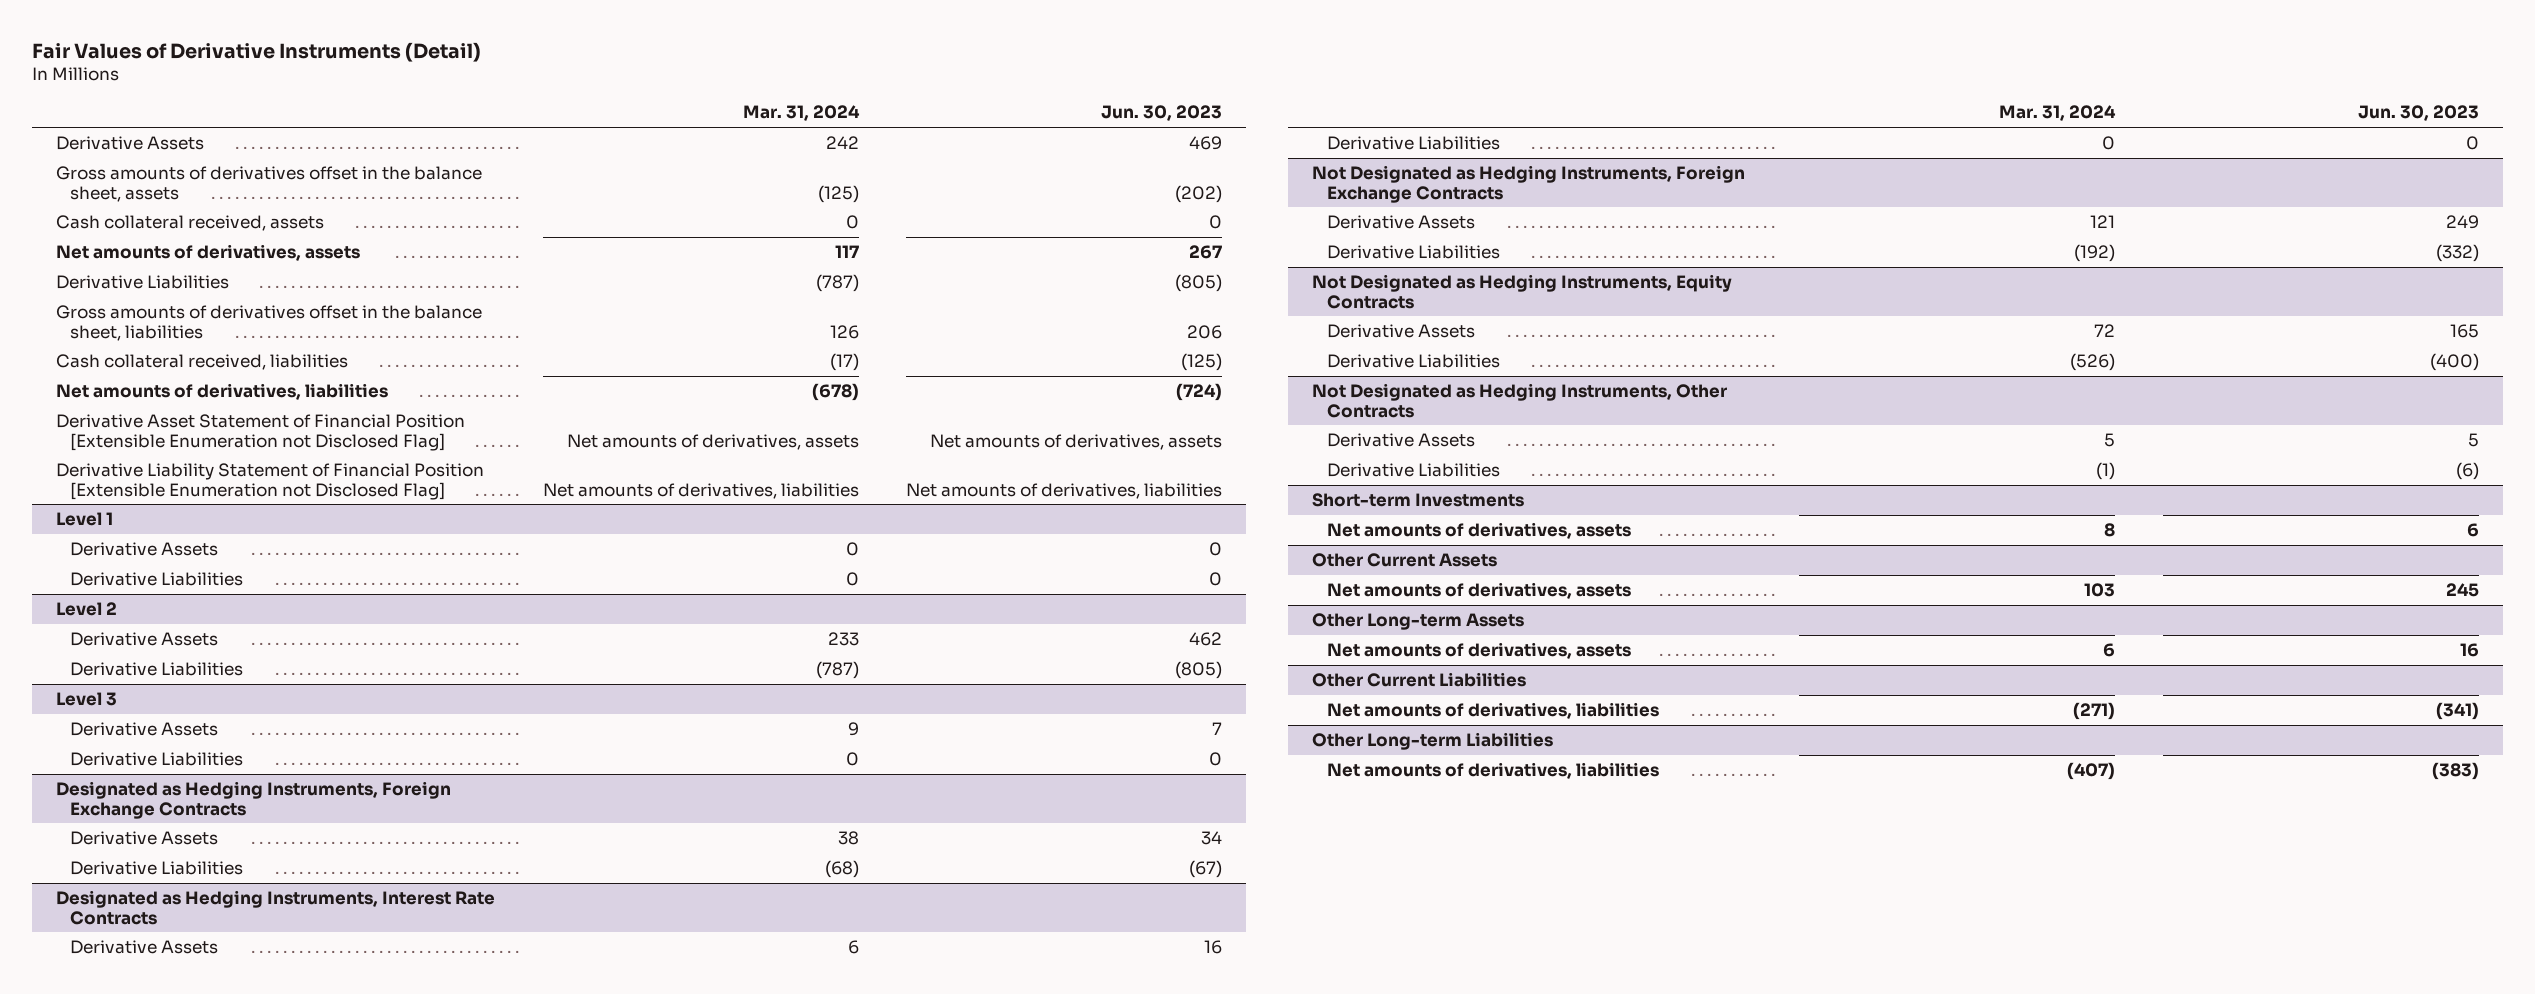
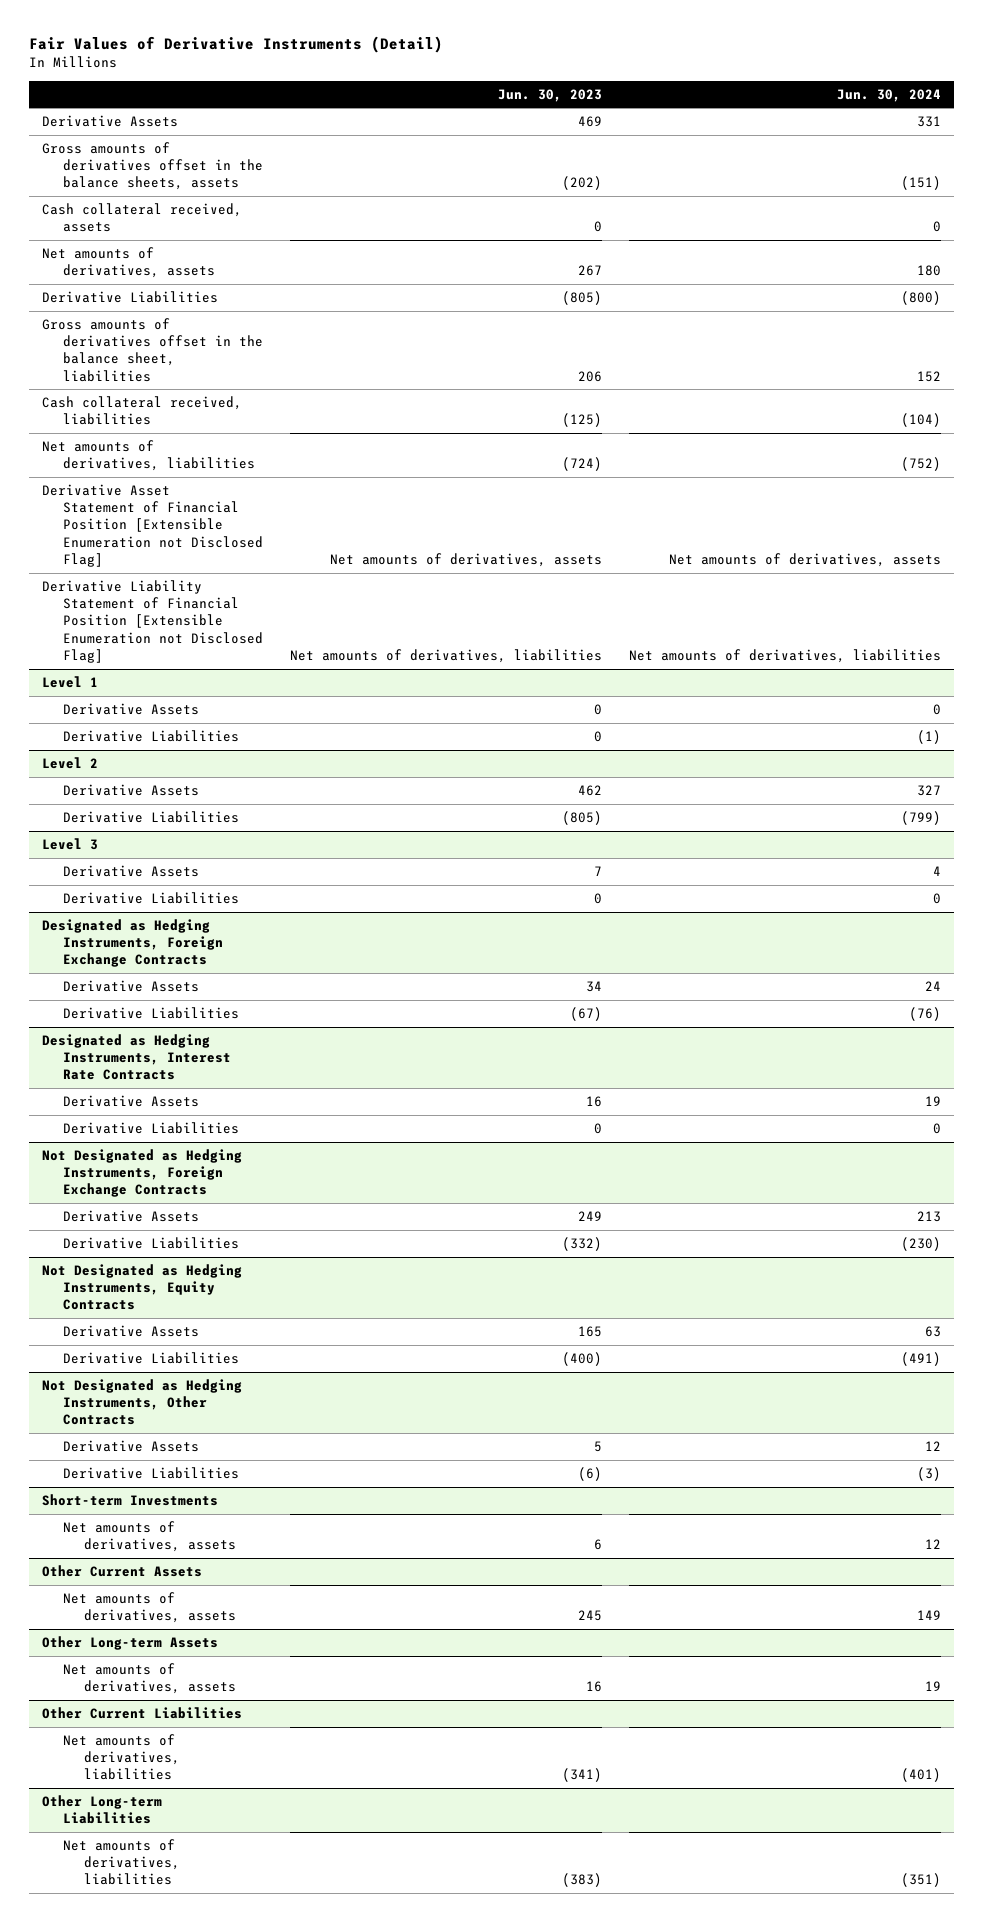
- | Mar. 31, 2024 | Jun. 30, 2023
+ | Jun. 30, 2023 | Jun. 30, 2024
- Gross amounts of derivatives offset in the balance sheet, assets | (125) | (202)
+ Gross amounts of derivatives offset in the balance sheets, assets | (202) | (151)

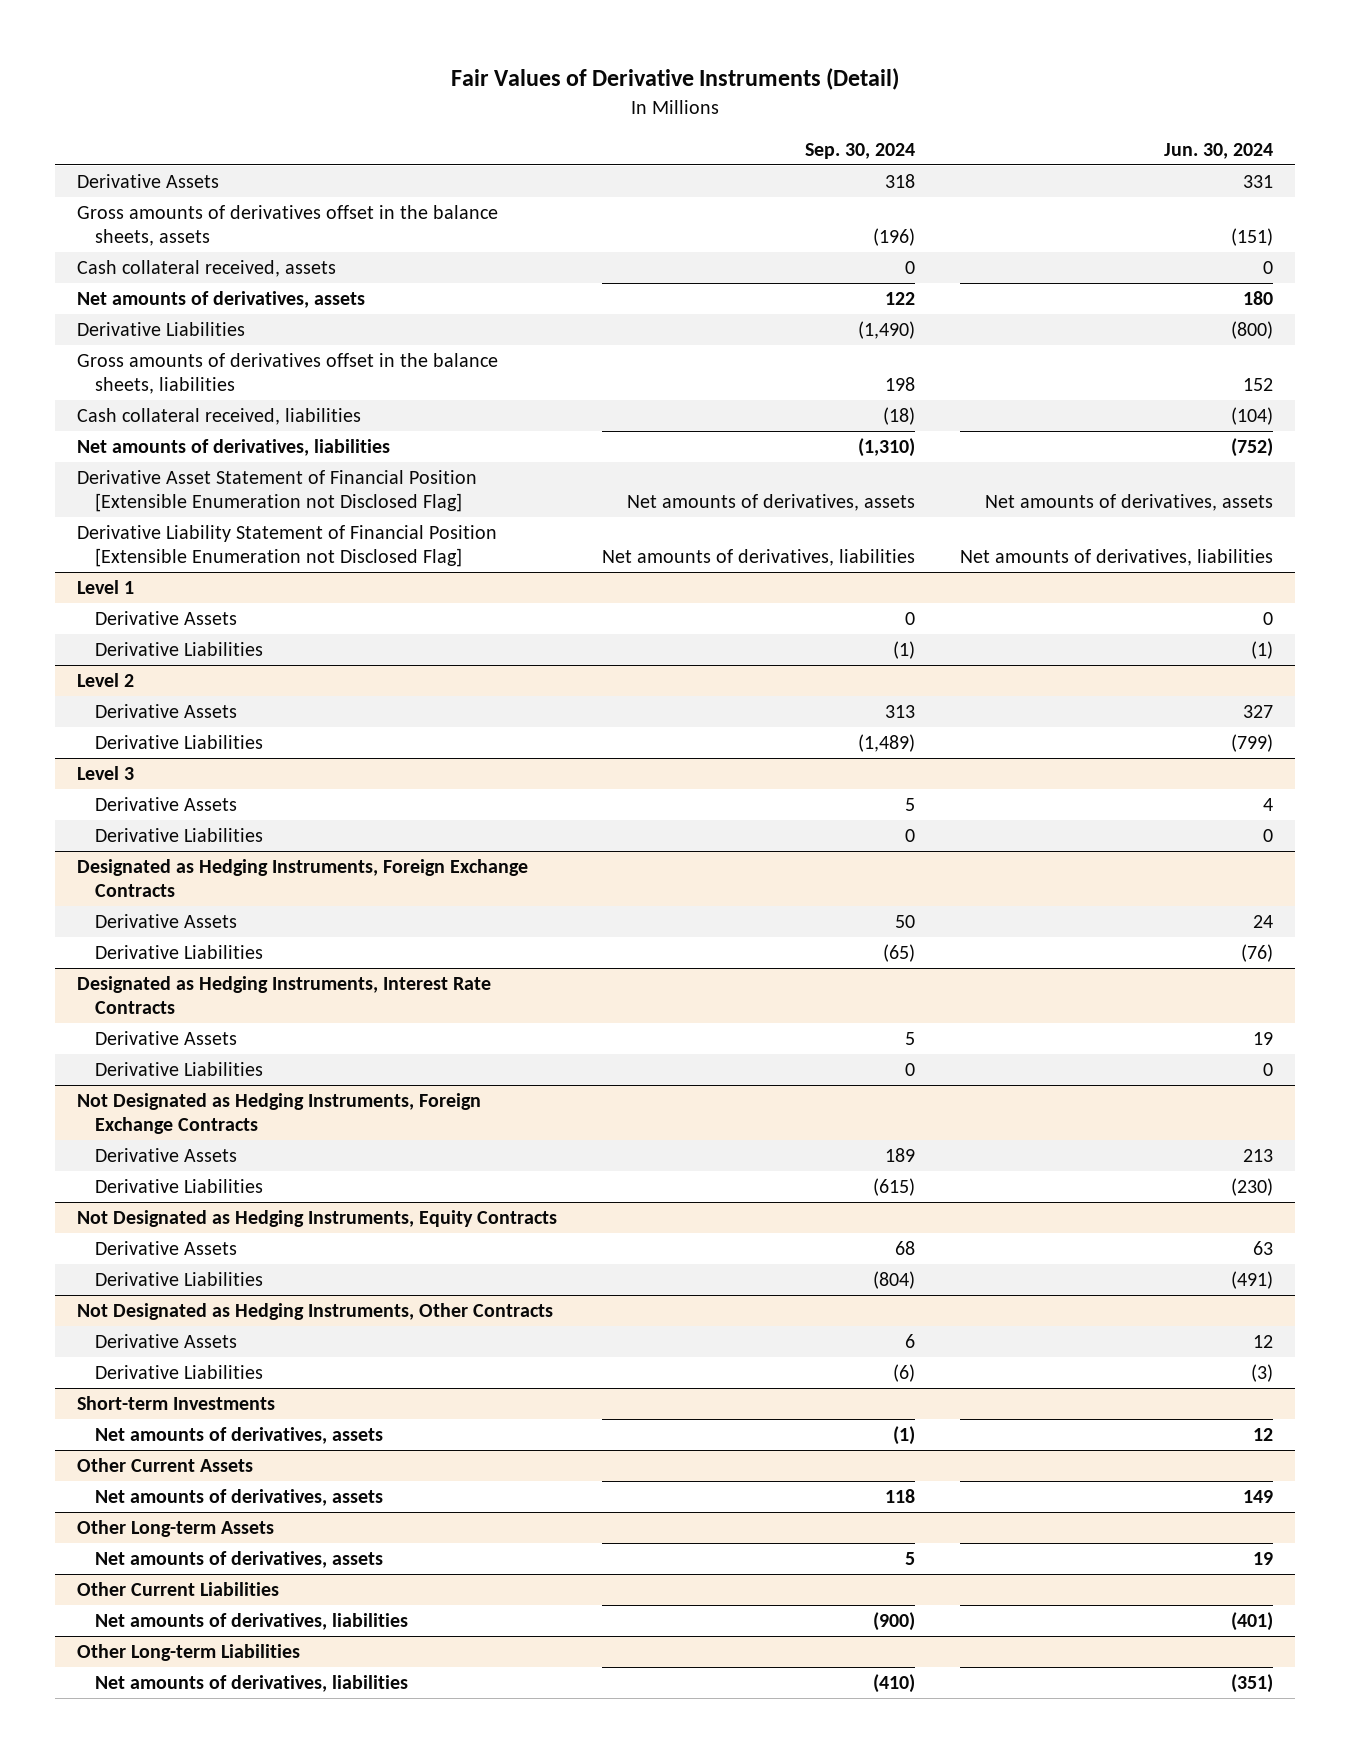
- | Jun. 30, 2023 | Jun. 30, 2024
+ | Sep. 30, 2024 | Jun. 30, 2024
- Gross amounts of derivatives offset in the balance sheet, liabilities | 206 | 152
+ Gross amounts of derivatives offset in the balance sheets, liabilities | 198 | 152

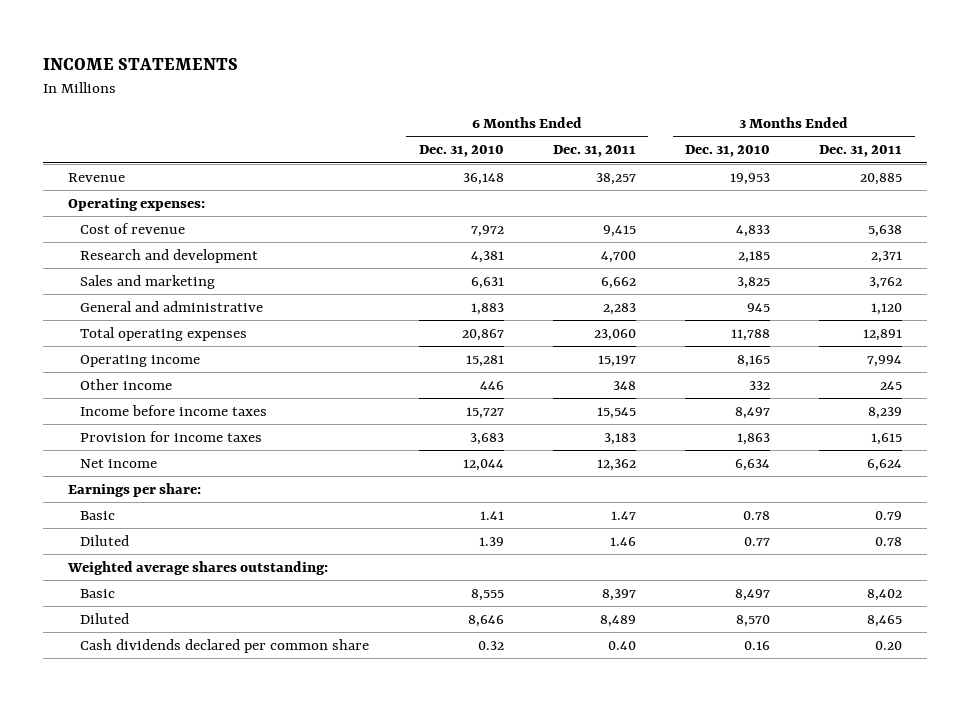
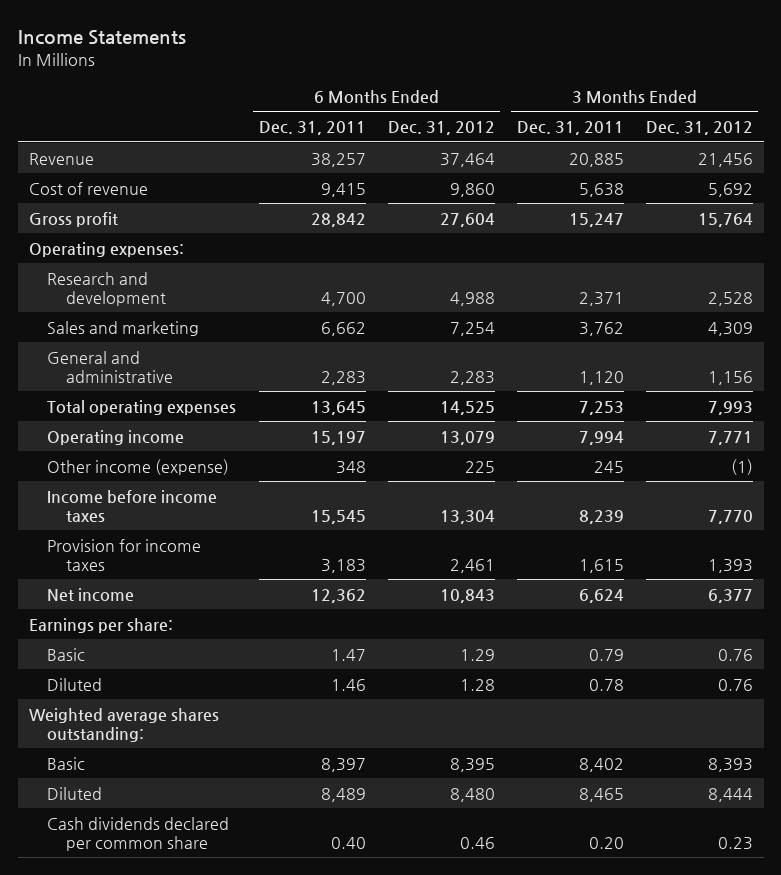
- INCOME STATEMENTS
+ Income Statements
- | 6 Months Ended Dec. 31, 2010 | 6 Months Ended Dec. 31, 2011 | 3 Months Ended Dec. 31, 2010 | 3 Months Ended Dec. 31, 2011
+ | 6 Months Ended Dec. 31, 2011 | 6 Months Ended Dec. 31, 2012 | 3 Months Ended Dec. 31, 2011 | 3 Months Ended Dec. 31, 2012
+ Gross profit | 28,842 | 27,604 | 15,247 | 15,764
moved down: Operating expenses:
- Total operating expenses | 20,867 | 23,060 | 11,788 | 12,891
+ Total operating expenses | 13,645 | 14,525 | 7,253 | 7,993
- Other income | 446 | 348 | 332 | 245
+ Other income (expense) | 348 | 225 | 245 | (1)

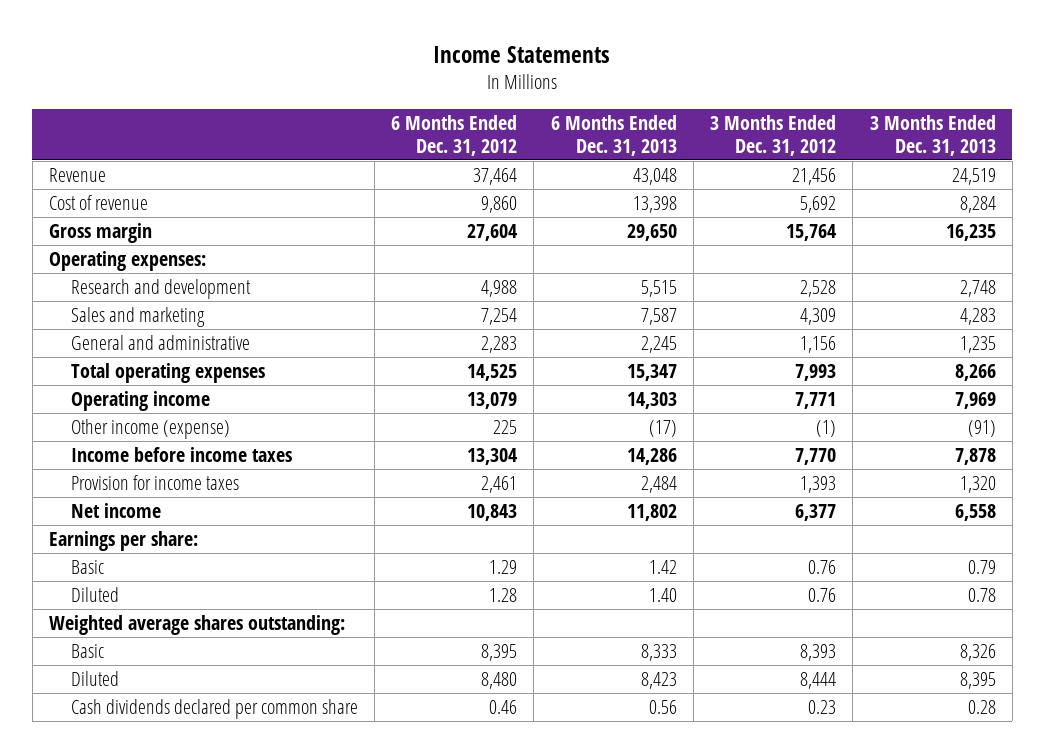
- | 6 Months Ended Dec. 31, 2011 | 6 Months Ended Dec. 31, 2012 | 3 Months Ended Dec. 31, 2011 | 3 Months Ended Dec. 31, 2012
+ | 6 Months Ended Dec. 31, 2012 | 6 Months Ended Dec. 31, 2013 | 3 Months Ended Dec. 31, 2012 | 3 Months Ended Dec. 31, 2013
- Gross profit | 28,842 | 27,604 | 15,247 | 15,764
+ Gross margin | 27,604 | 29,650 | 15,764 | 16,235

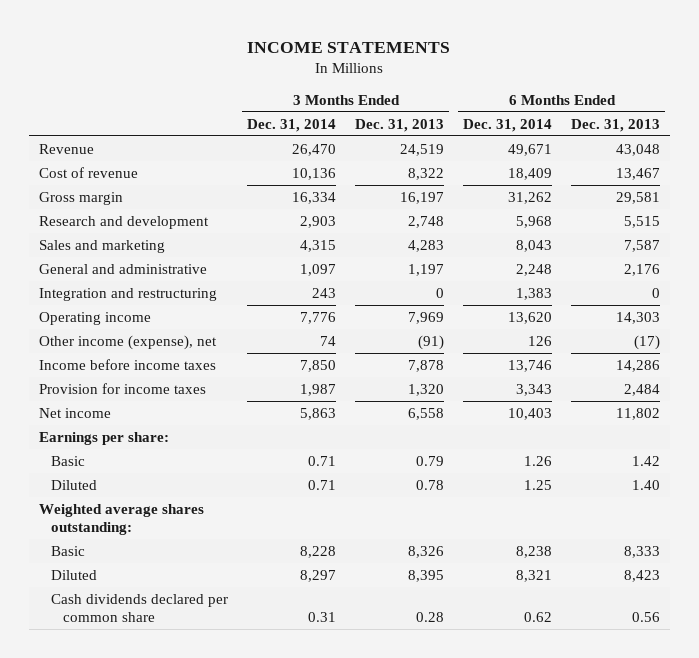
- Income Statements
+ INCOME STATEMENTS
- | 6 Months Ended Dec. 31, 2012 | 6 Months Ended Dec. 31, 2013 | 3 Months Ended Dec. 31, 2012 | 3 Months Ended Dec. 31, 2013
+ | 3 Months Ended Dec. 31, 2014 | 3 Months Ended Dec. 31, 2013 | 6 Months Ended Dec. 31, 2014 | 6 Months Ended Dec. 31, 2013
- Cost of revenue | 9,860 | 13,398 | 5,692 | 8,284
- Gross margin | 27,604 | 29,650 | 15,764 | 16,235
- Operating expenses:
+ Cost of revenue | 10,136 | 8,322 | 18,409 | 13,467
+ Gross margin | 16,334 | 16,197 | 31,262 | 29,581
- General and administrative | 2,283 | 2,245 | 1,156 | 1,235
- Total operating expenses | 14,525 | 15,347 | 7,993 | 8,266
+ General and administrative | 1,097 | 1,197 | 2,248 | 2,176
+ Integration and restructuring | 243 | 0 | 1,383 | 0
- Other income (expense) | 225 | (17) | (1) | (91)
+ Other income (expense), net | 74 | (91) | 126 | (17)

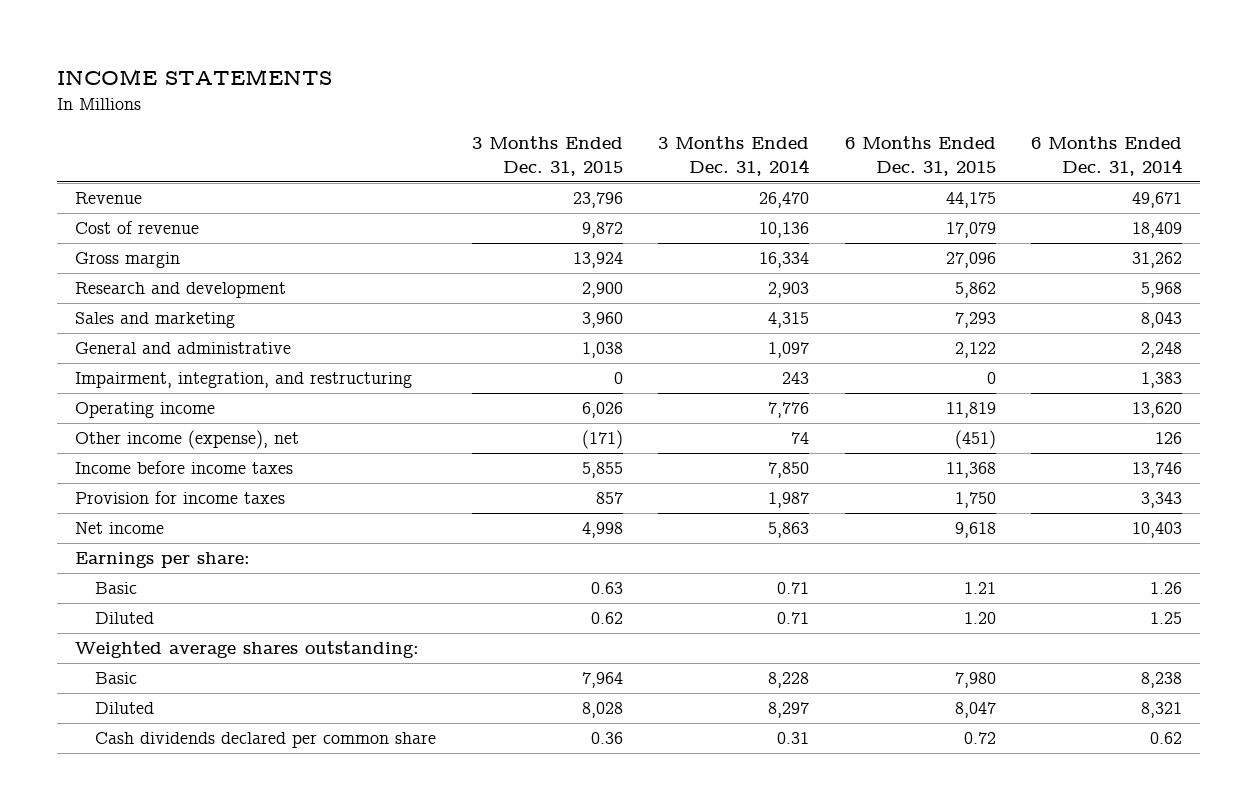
- | 3 Months Ended Dec. 31, 2014 | 3 Months Ended Dec. 31, 2013 | 6 Months Ended Dec. 31, 2014 | 6 Months Ended Dec. 31, 2013
+ | 3 Months Ended Dec. 31, 2015 | 3 Months Ended Dec. 31, 2014 | 6 Months Ended Dec. 31, 2015 | 6 Months Ended Dec. 31, 2014
- Integration and restructuring | 243 | 0 | 1,383 | 0
+ Impairment, integration, and restructuring | 0 | 243 | 0 | 1,383

